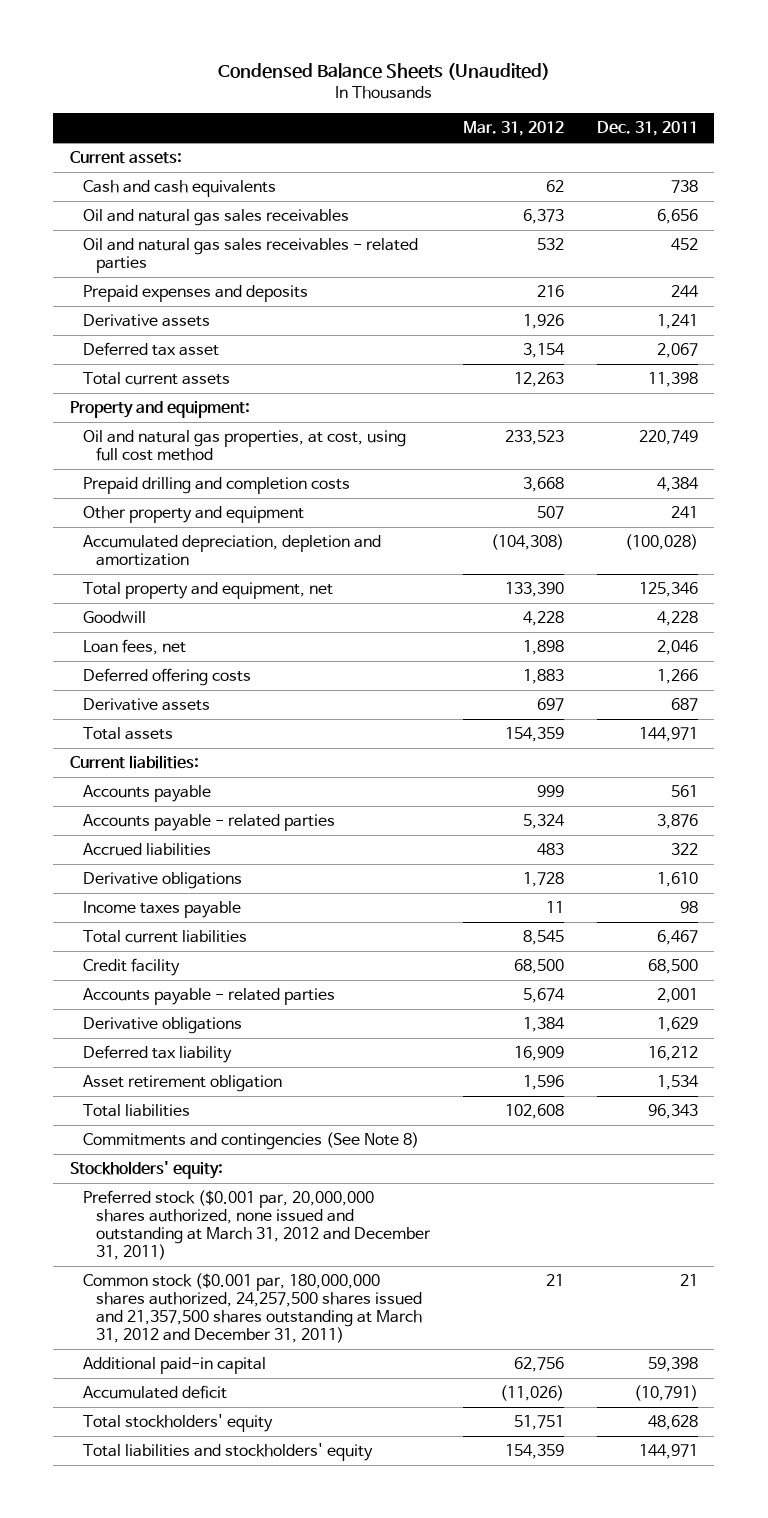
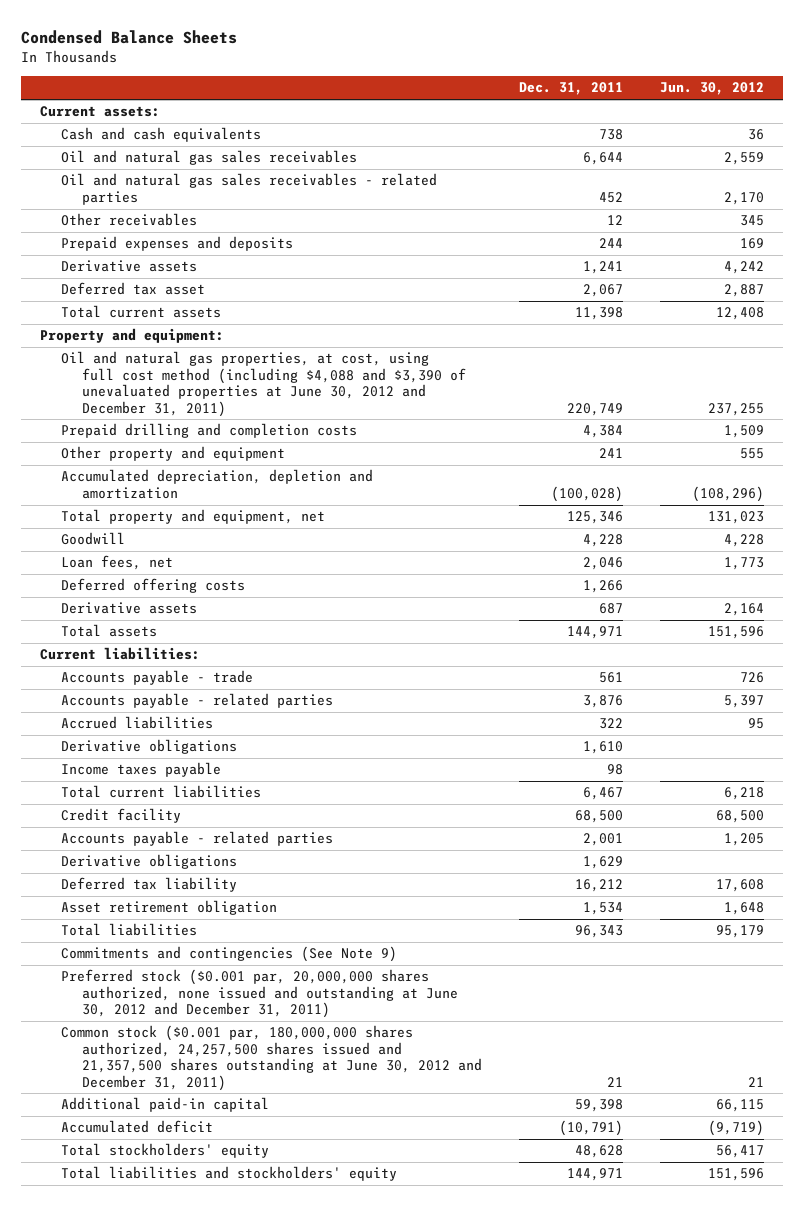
- Condensed Balance Sheets (Unaudited)
+ Condensed Balance Sheets
- | Mar. 31, 2012 | Dec. 31, 2011
+ | Dec. 31, 2011 | Jun. 30, 2012
- Oil and natural gas sales receivables | 6,373 | 6,656
+ Oil and natural gas sales receivables | 6,644 | 2,559
+ Other receivables | 12 | 345
- Oil and natural gas properties, at cost, using full cost method | 233,523 | 220,749
+ Oil and natural gas properties, at cost, using full cost method (including $4,088 and $3,390 of unevaluated properties at June 30, 2012 and December 31, 2011) | 220,749 | 237,255
- Accounts payable | 999 | 561
+ Accounts payable - trade | 561 | 726
- Commitments and contingencies (See Note 8)
- Stockholders' equity:
- Preferred stock ($0.001 par, 20,000,000 shares authorized, none issued and outstanding at March 31, 2012 and December 31, 2011)
- Common stock ($0.001 par, 180,000,000 shares authorized, 24,257,500 shares issued and 21,357,500 shares outstanding at March 31, 2012 and December 31, 2011) | 21 | 21
+ Commitments and contingencies (See Note 9)
+ Preferred stock ($0.001 par, 20,000,000 shares authorized, none issued and outstanding at June 30, 2012 and December 31, 2011)
+ Common stock ($0.001 par, 180,000,000 shares authorized, 24,257,500 shares issued and 21,357,500 shares outstanding at June 30, 2012 and December 31, 2011) | 21 | 21

